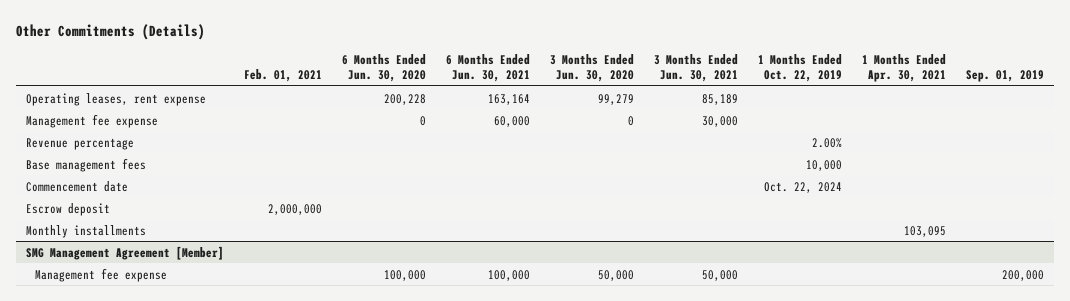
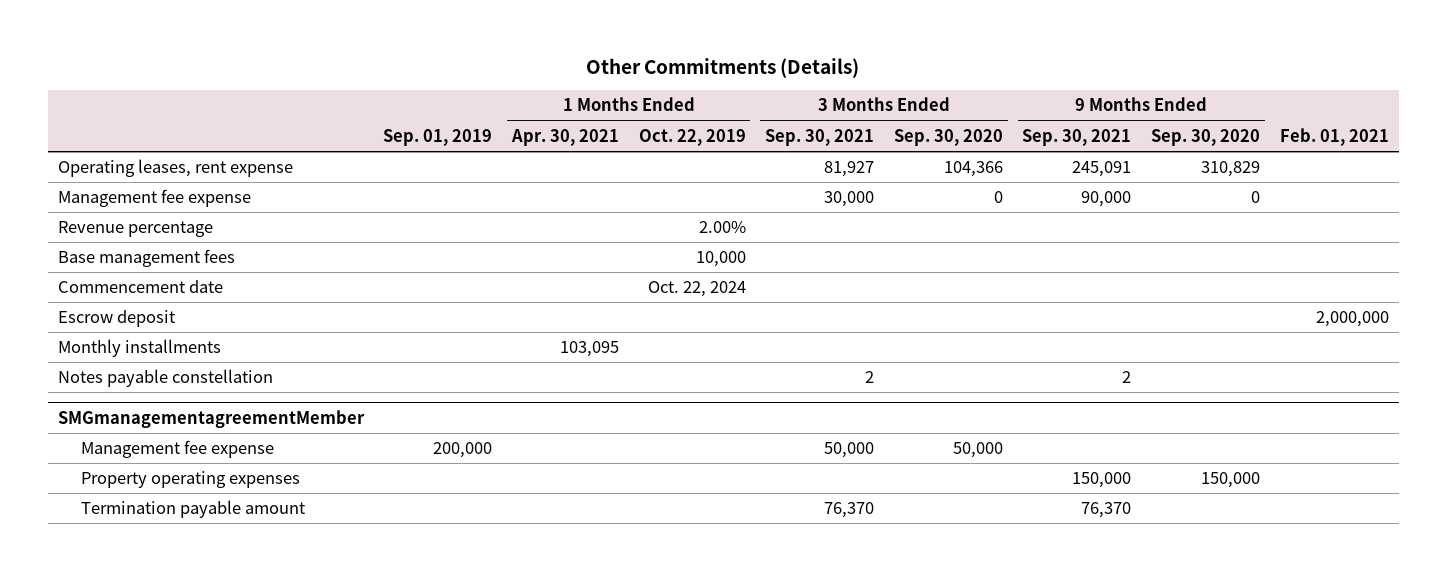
- | Feb. 01, 2021 | 6 Months Ended Jun. 30, 2020 | 6 Months Ended Jun. 30, 2021 | 3 Months Ended Jun. 30, 2020 | 3 Months Ended Jun. 30, 2021 | 1 Months Ended Oct. 22, 2019 | 1 Months Ended Apr. 30, 2021 | Sep. 01, 2019
+ | Sep. 01, 2019 | 1 Months Ended Apr. 30, 2021 | 1 Months Ended Oct. 22, 2019 | 3 Months Ended Sep. 30, 2021 | 3 Months Ended Sep. 30, 2020 | 9 Months Ended Sep. 30, 2021 | 9 Months Ended Sep. 30, 2020 | Feb. 01, 2021
- SMG Management Agreement [Member]
+ Notes payable constellation | | | | 2 | | 2 | |
+ SMGmanagementagreementMember
+ Property operating expenses | | | | | | 150,000 | 150,000 |
+ Termination payable amount | | | | 76,370 | | 76,370 | |

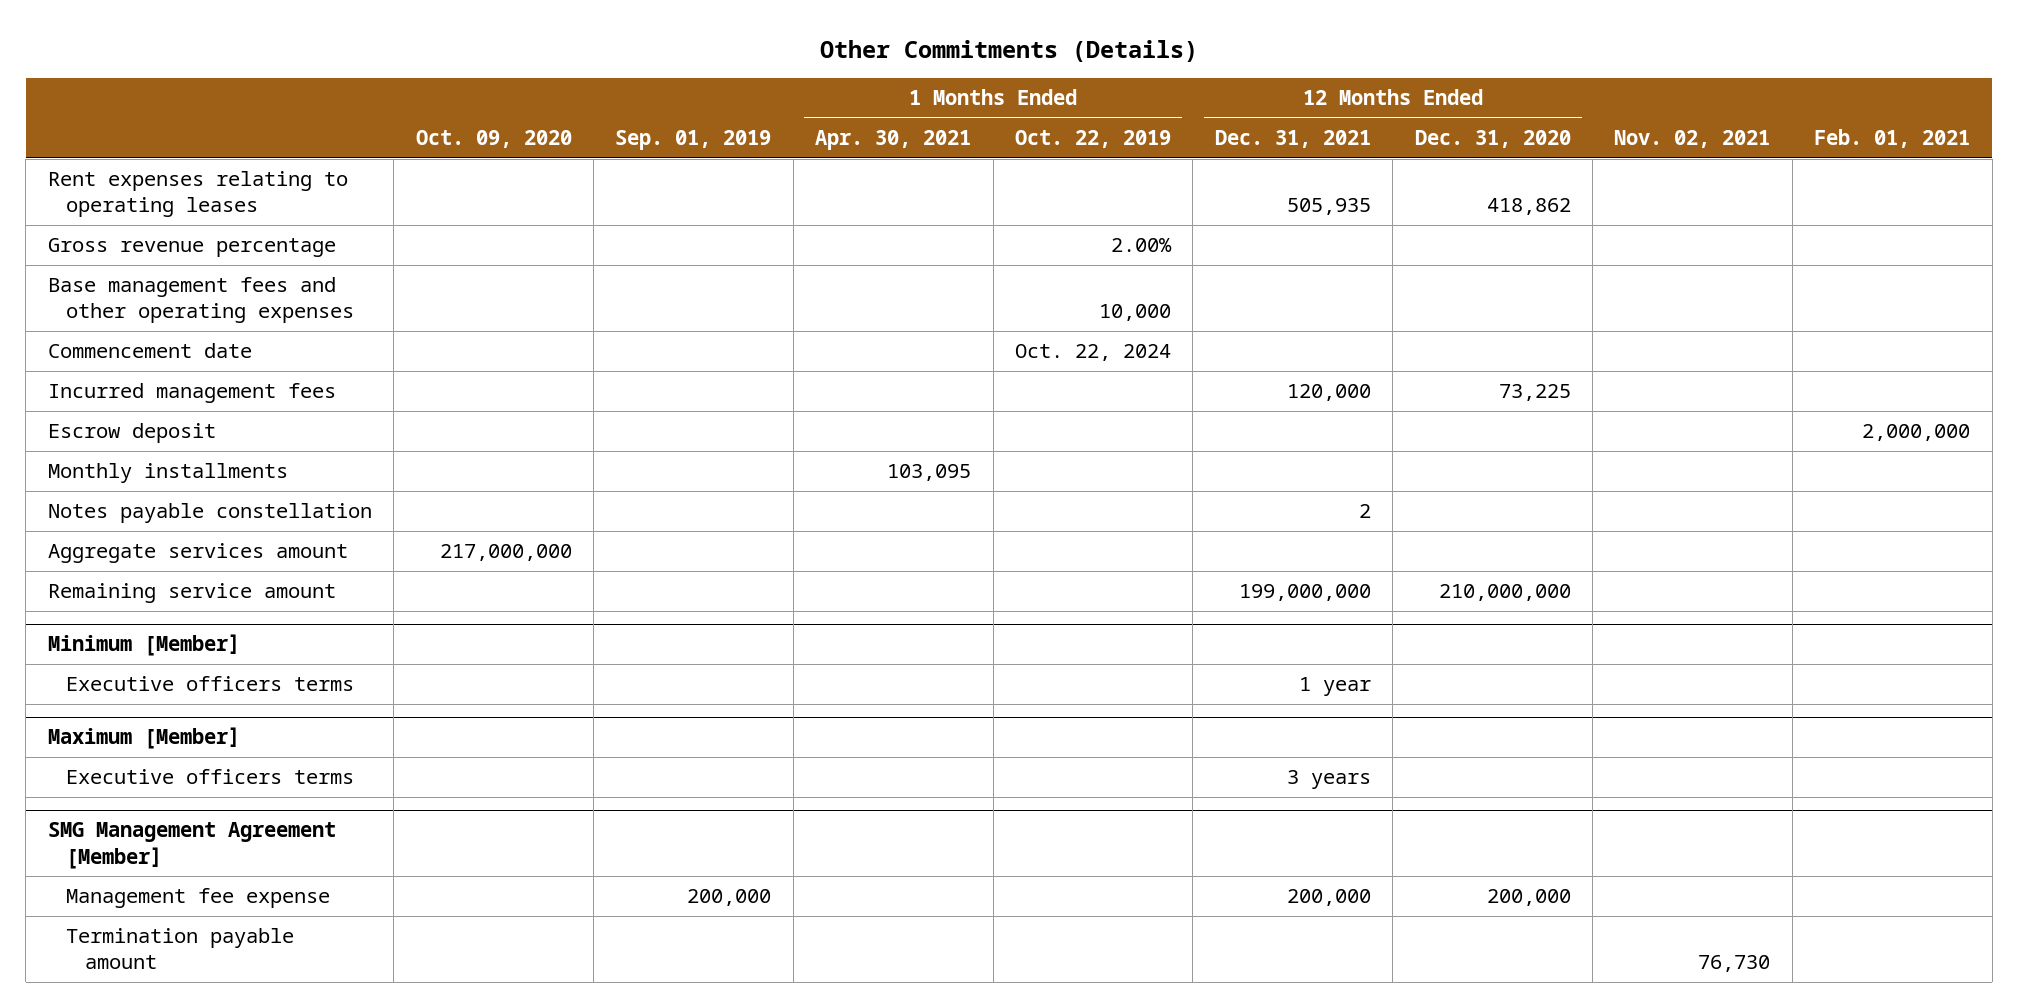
- | Sep. 01, 2019 | 1 Months Ended Apr. 30, 2021 | 1 Months Ended Oct. 22, 2019 | 3 Months Ended Sep. 30, 2021 | 3 Months Ended Sep. 30, 2020 | 9 Months Ended Sep. 30, 2021 | 9 Months Ended Sep. 30, 2020 | Feb. 01, 2021
+ | Oct. 09, 2020 | Sep. 01, 2019 | 1 Months Ended Apr. 30, 2021 | 1 Months Ended Oct. 22, 2019 | 12 Months Ended Dec. 31, 2021 | 12 Months Ended Dec. 31, 2020 | Nov. 02, 2021 | Feb. 01, 2021
- Operating leases, rent expense | | | | 81,927 | 104,366 | 245,091 | 310,829 |
- Management fee expense | | | | 30,000 | 0 | 90,000 | 0 |
- Revenue percentage | | | 2.00% | | | | |
- Base management fees | | | 10,000 | | | | |
+ Rent expenses relating to operating leases | | | | | 505,935 | 418,862 | |
+ Gross revenue percentage | | | | 2.00% | | | |
+ Base management fees and other operating expenses | | | | 10,000 | | | |
+ Incurred management fees | | | | | 120,000 | 73,225 | |
- SMGmanagementagreementMember
+ Aggregate services amount | 217,000,000 | | | | | | |
+ Remaining service amount | | | | | 199,000,000 | 210,000,000 | |
+ Minimum [Member]
+ Executive officers terms | | | | | 1 year | | |
+ Maximum [Member]
+ Executive officers terms | | | | | 3 years | | |
+ SMG Management Agreement [Member]
- Property operating expenses | | | | | | 150,000 | 150,000 |

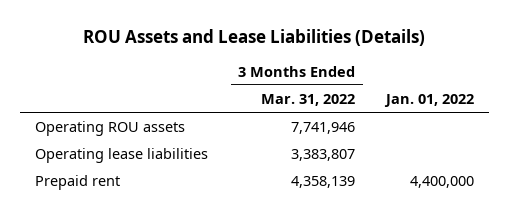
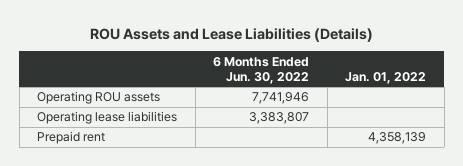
- | 3 Months Ended Mar. 31, 2022 | Jan. 01, 2022
+ | 6 Months Ended Jun. 30, 2022 | Jan. 01, 2022
- Prepaid rent | 4,358,139 | 4,400,000
+ Prepaid rent | | 4,358,139

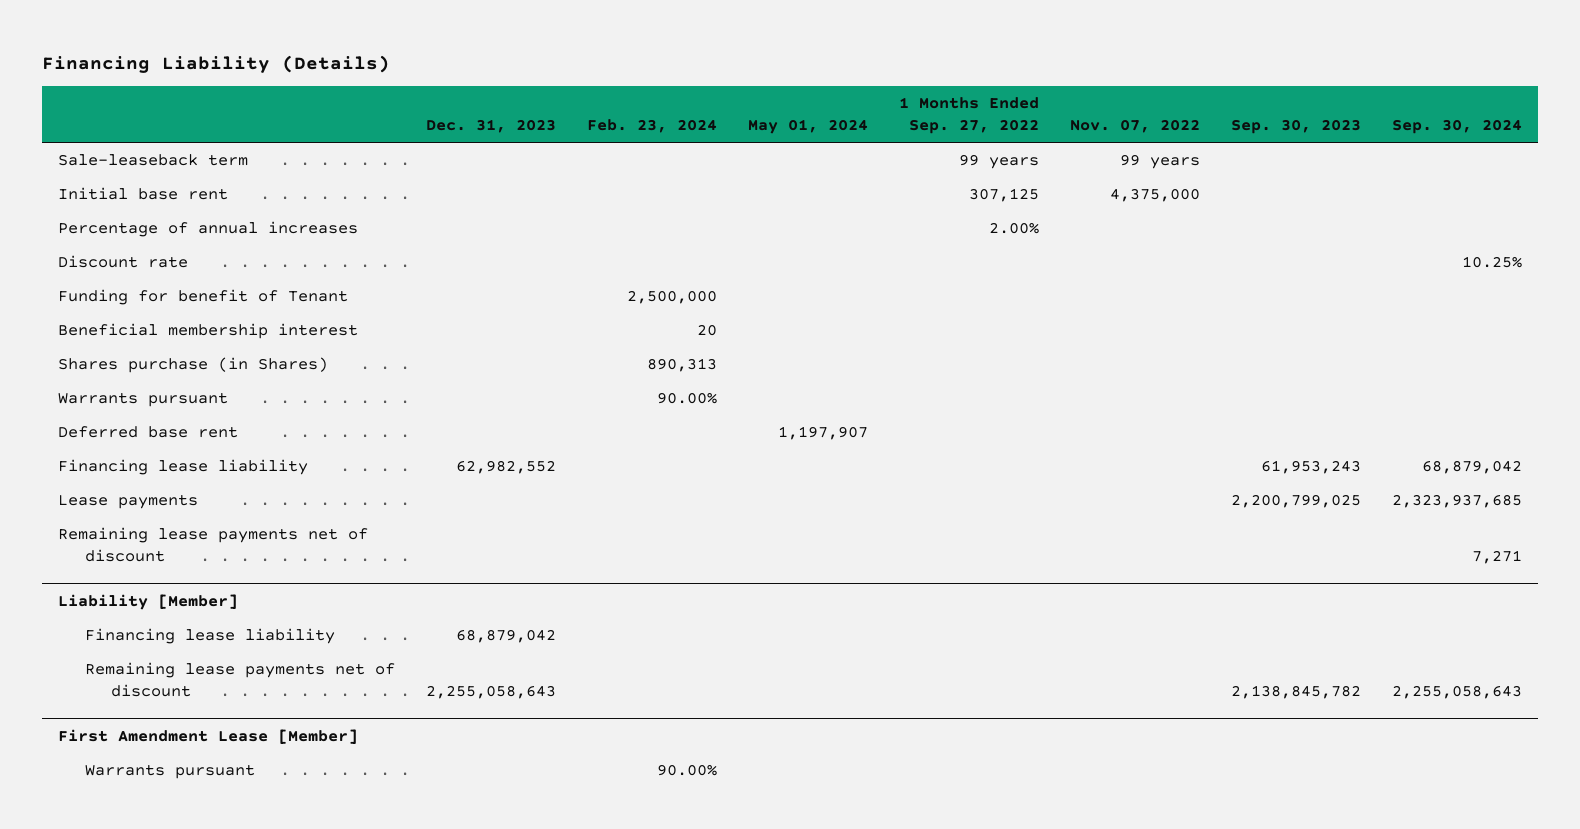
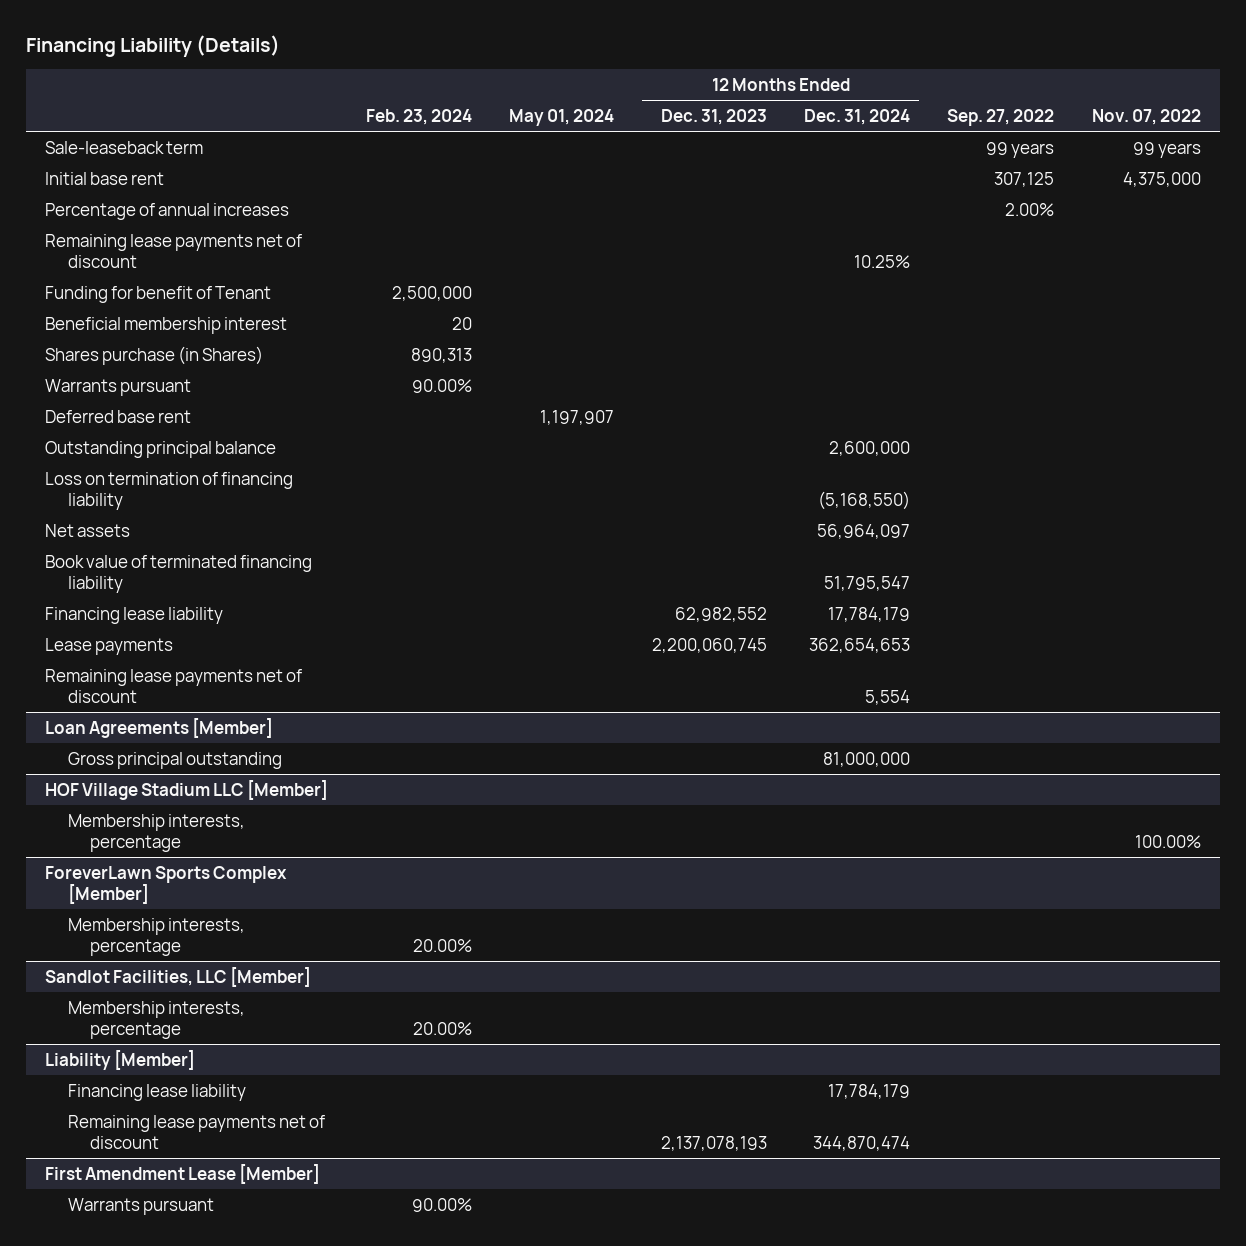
- | Dec. 31, 2023 | Feb. 23, 2024 | May 01, 2024 | 1 Months Ended Sep. 27, 2022 | Nov. 07, 2022 | Sep. 30, 2023 | Sep. 30, 2024
+ | Feb. 23, 2024 | May 01, 2024 | 12 Months Ended Dec. 31, 2023 | 12 Months Ended Dec. 31, 2024 | Sep. 27, 2022 | Nov. 07, 2022
- Discount rate | | | | | | | 10.25%
+ Remaining lease payments net of discount | | | | 10.25% | |
+ Outstanding principal balance | | | | 2,600,000 | |
+ Loss on termination of financing liability | | | | (5,168,550) | |
+ Net assets | | | | 56,964,097 | |
+ Book value of terminated financing liability | | | | 51,795,547 | |
+ Loan Agreements [Member]
+ Gross principal outstanding | | | | 81,000,000 | |
+ HOF Village Stadium LLC [Member]
+ Membership interests, percentage | | | | | | 100.00%
+ ForeverLawn Sports Complex [Member]
+ Membership interests, percentage | 20.00% | | | | |
+ Sandlot Facilities, LLC [Member]
+ Membership interests, percentage | 20.00% | | | | |

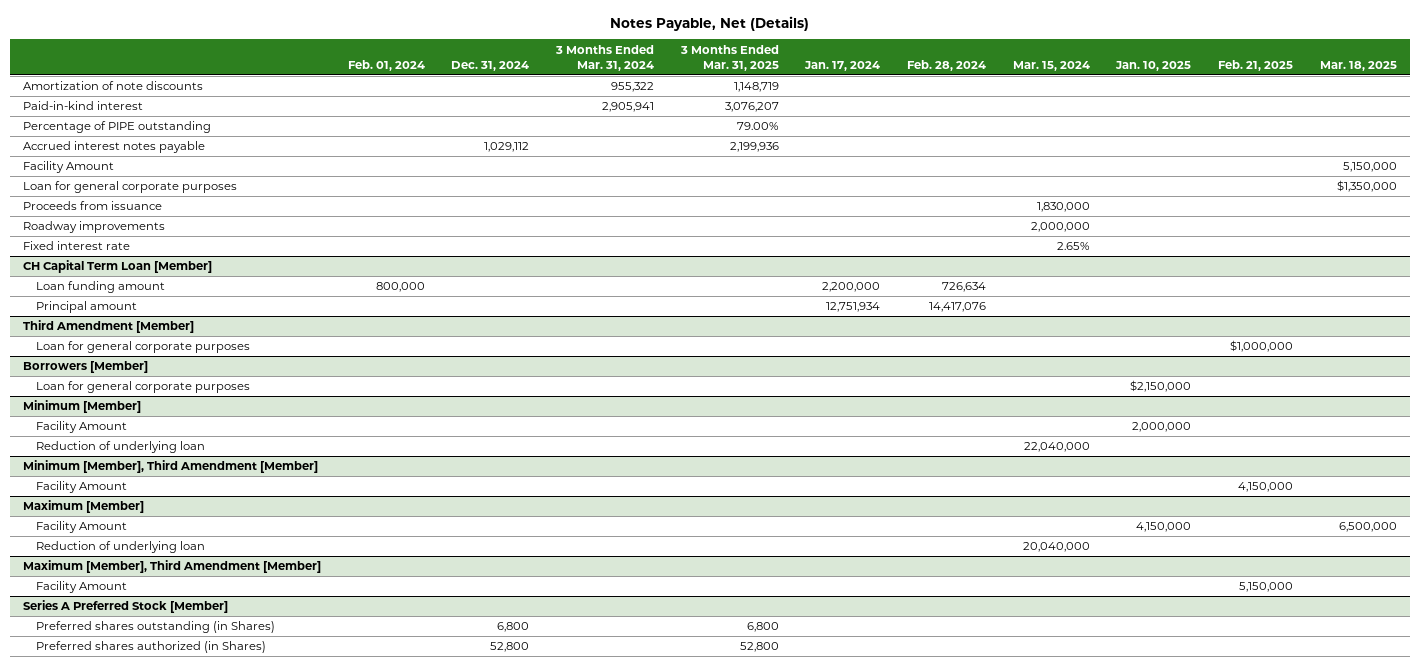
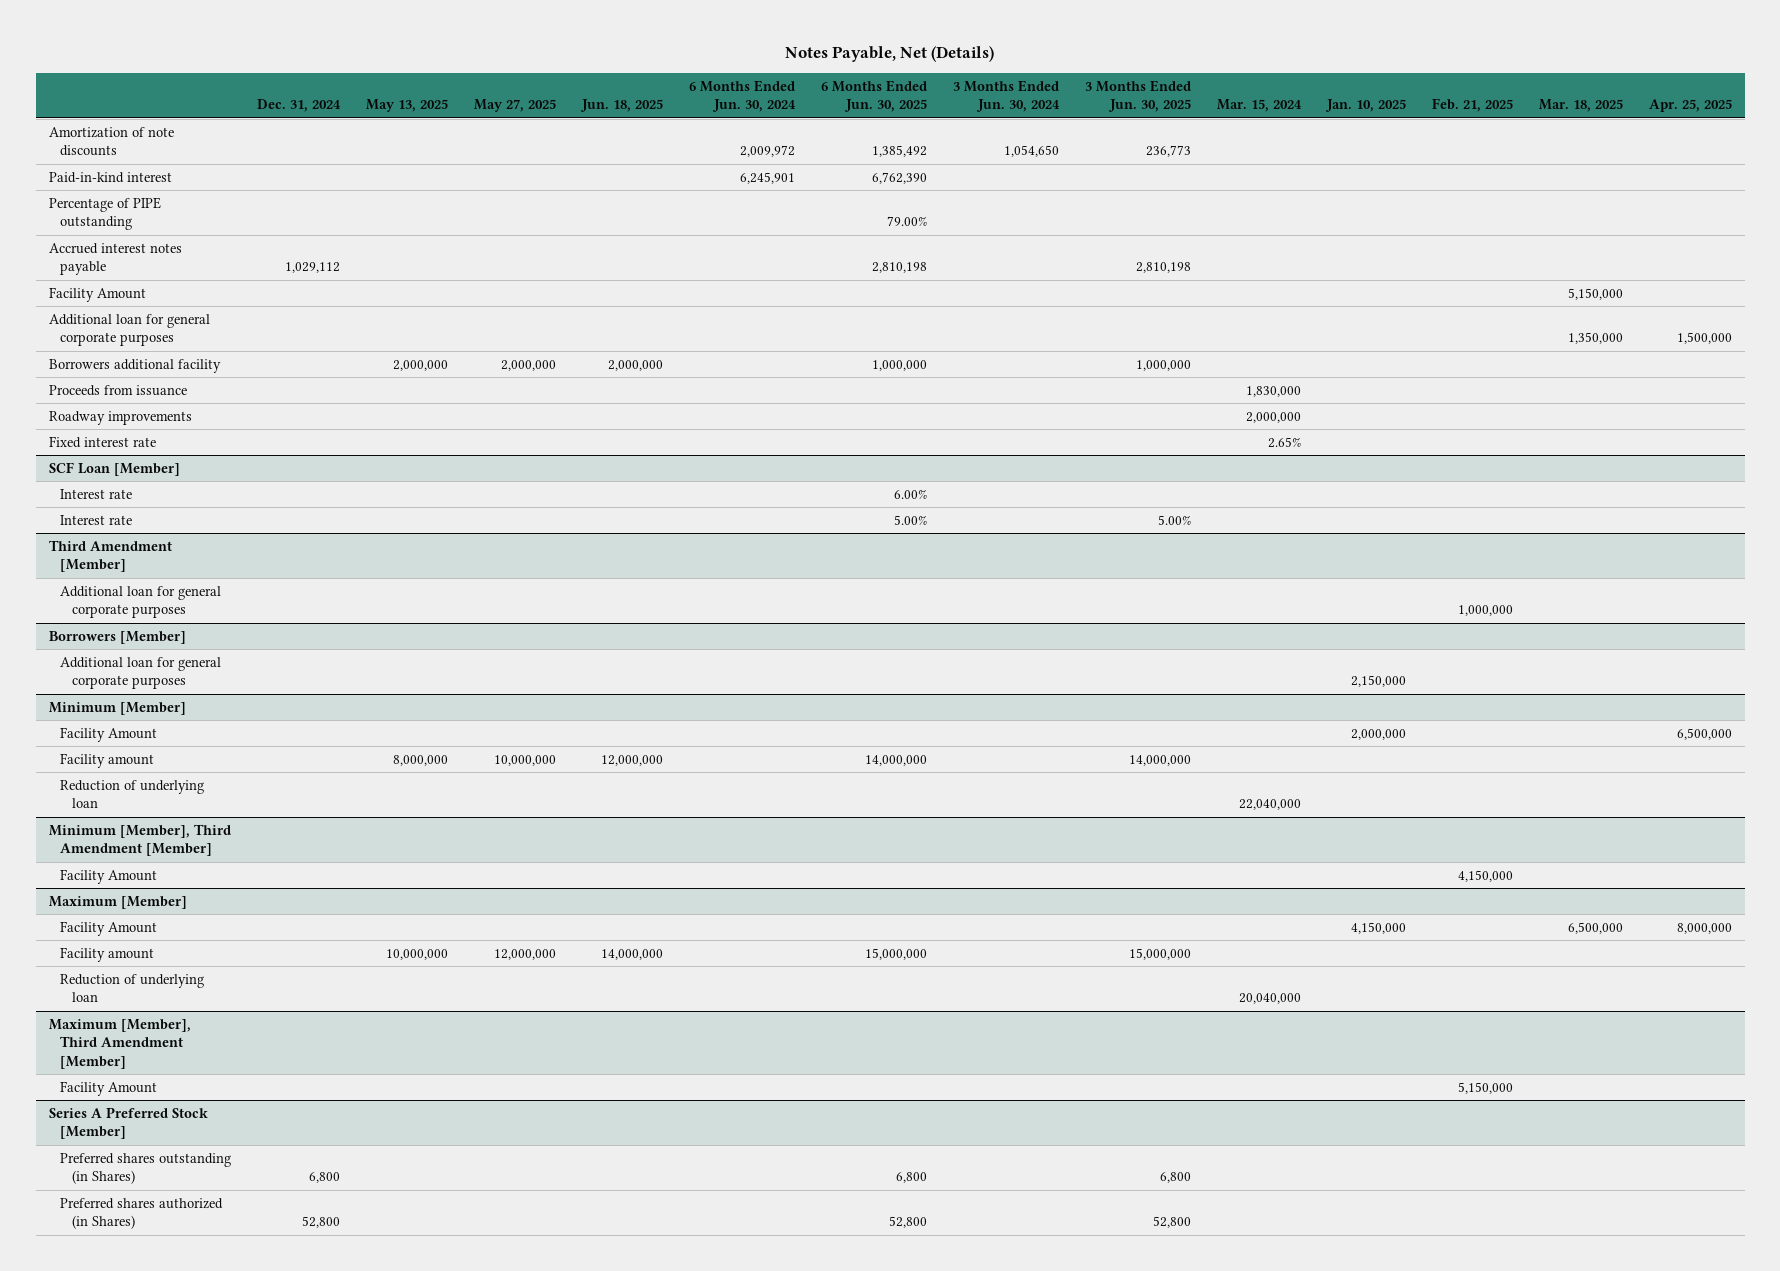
- | Feb. 01, 2024 | Dec. 31, 2024 | 3 Months Ended Mar. 31, 2024 | 3 Months Ended Mar. 31, 2025 | Jan. 17, 2024 | Feb. 28, 2024 | Mar. 15, 2024 | Jan. 10, 2025 | Feb. 21, 2025 | Mar. 18, 2025
+ | Dec. 31, 2024 | May 13, 2025 | May 27, 2025 | Jun. 18, 2025 | 6 Months Ended Jun. 30, 2024 | 6 Months Ended Jun. 30, 2025 | 3 Months Ended Jun. 30, 2024 | 3 Months Ended Jun. 30, 2025 | Mar. 15, 2024 | Jan. 10, 2025 | Feb. 21, 2025 | Mar. 18, 2025 | Apr. 25, 2025
- Loan for general corporate purposes | | | | | | | | | | $1,350,000
+ Additional loan for general corporate purposes | | | | | | | | | | | | 1,350,000 | 1,500,000
+ Borrowers additional facility | | 2,000,000 | 2,000,000 | 2,000,000 | | 1,000,000 | | 1,000,000 | | | | |
- CH Capital Term Loan [Member]
- Loan funding amount | 800,000 | | | | 2,200,000 | 726,634 | | | |
- Principal amount | | | | | 12,751,934 | 14,417,076 | | | |
+ SCF Loan [Member]
+ Interest rate | | | | | | 6.00% | | | | | | |
+ Interest rate | | | | | | 5.00% | | 5.00% | | | | |
@ Third Amendment [Member]
- Loan for general corporate purposes | | | | | | | | | $1,000,000 |
+ Additional loan for general corporate purposes | | | | | | | | | | | 1,000,000 | |
@ Borrowers [Member]
- Loan for general corporate purposes | | | | | | | | $2,150,000 | |
+ Additional loan for general corporate purposes | | | | | | | | | | 2,150,000 | | |
@ Minimum [Member]
+ Facility amount | | 8,000,000 | 10,000,000 | 12,000,000 | | 14,000,000 | | 14,000,000 | | | | |
@ Maximum [Member]
+ Facility amount | | 10,000,000 | 12,000,000 | 14,000,000 | | 15,000,000 | | 15,000,000 | | | | |

